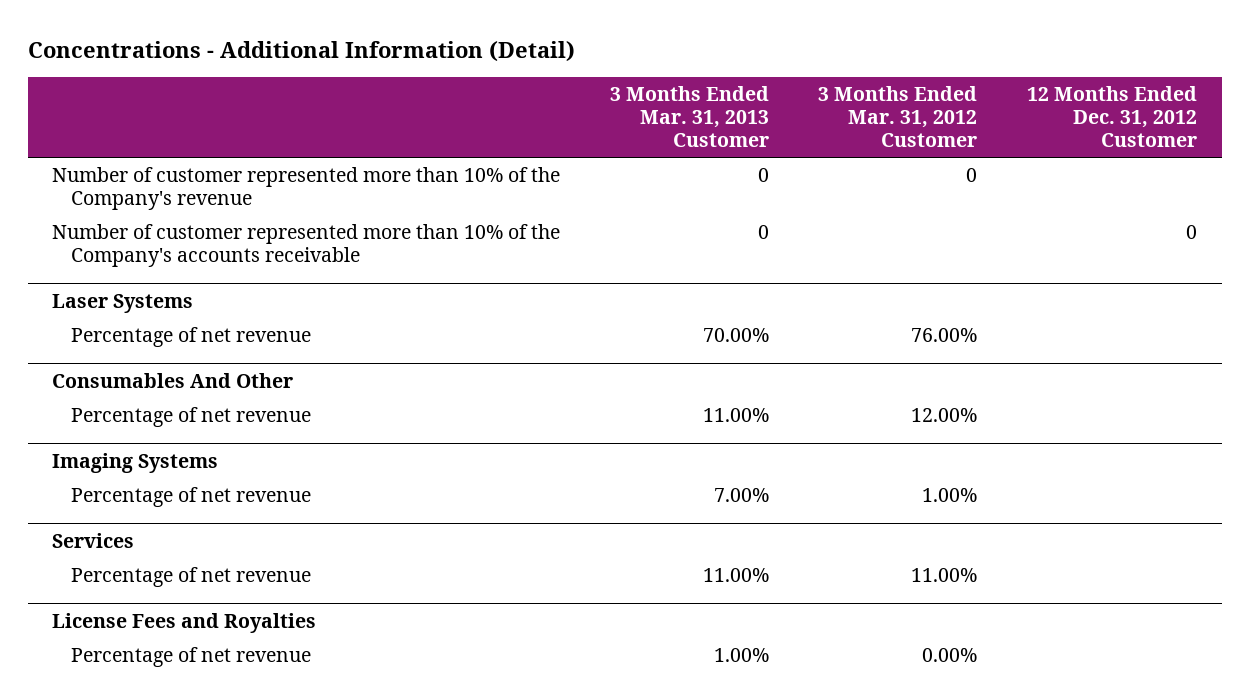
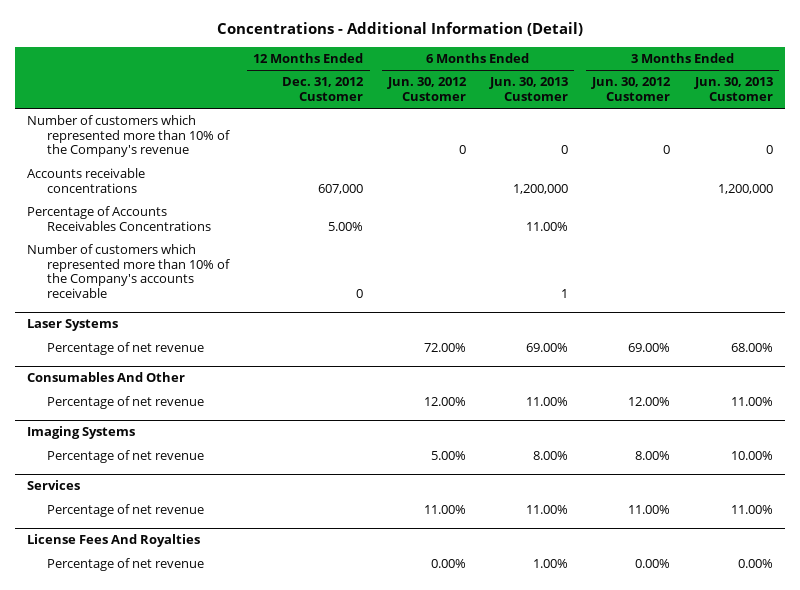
- | 3 Months Ended Mar. 31, 2013 Customer | 3 Months Ended Mar. 31, 2012 Customer | 12 Months Ended Dec. 31, 2012 Customer
+ | 12 Months Ended Dec. 31, 2012 Customer | 6 Months Ended Jun. 30, 2012 Customer | 6 Months Ended Jun. 30, 2013 Customer | 3 Months Ended Jun. 30, 2012 Customer | 3 Months Ended Jun. 30, 2013 Customer
- Number of customer represented more than 10% of the Company's revenue | 0 | 0 |
- Number of customer represented more than 10% of the Company's accounts receivable | 0 | | 0
+ Number of customers which represented more than 10% of the Company's revenue | | 0 | 0 | 0 | 0
+ Accounts receivable concentrations | 607,000 | | 1,200,000 | | 1,200,000
+ Percentage of Accounts Receivables Concentrations | 5.00% | | 11.00% | |
+ Number of customers which represented more than 10% of the Company's accounts receivable | 0 | | 1 | |
- License Fees and Royalties
+ License Fees And Royalties

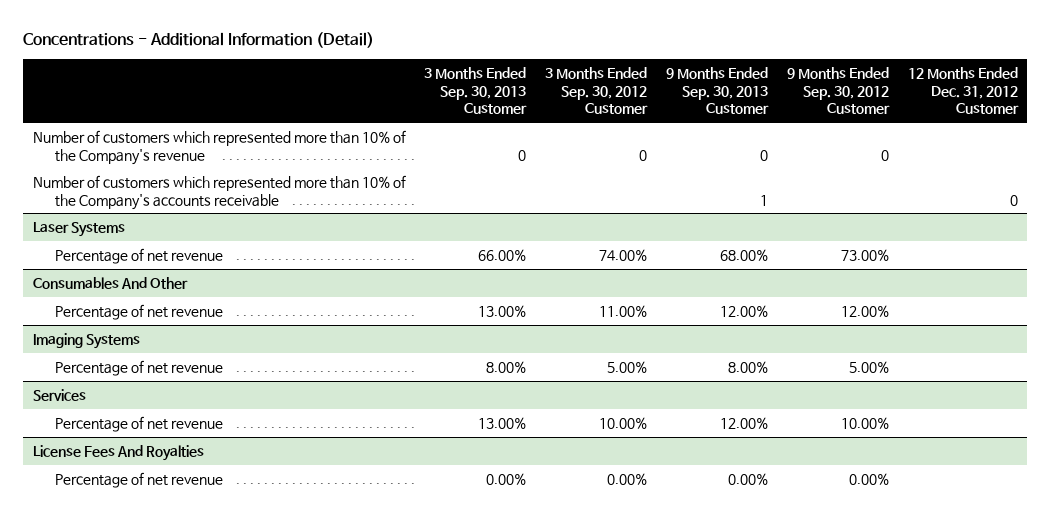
- | 12 Months Ended Dec. 31, 2012 Customer | 6 Months Ended Jun. 30, 2012 Customer | 6 Months Ended Jun. 30, 2013 Customer | 3 Months Ended Jun. 30, 2012 Customer | 3 Months Ended Jun. 30, 2013 Customer
+ | 3 Months Ended Sep. 30, 2013 Customer | 3 Months Ended Sep. 30, 2012 Customer | 9 Months Ended Sep. 30, 2013 Customer | 9 Months Ended Sep. 30, 2012 Customer | 12 Months Ended Dec. 31, 2012 Customer
- Accounts receivable concentrations | 607,000 | | 1,200,000 | | 1,200,000
- Percentage of Accounts Receivables Concentrations | 5.00% | | 11.00% | |

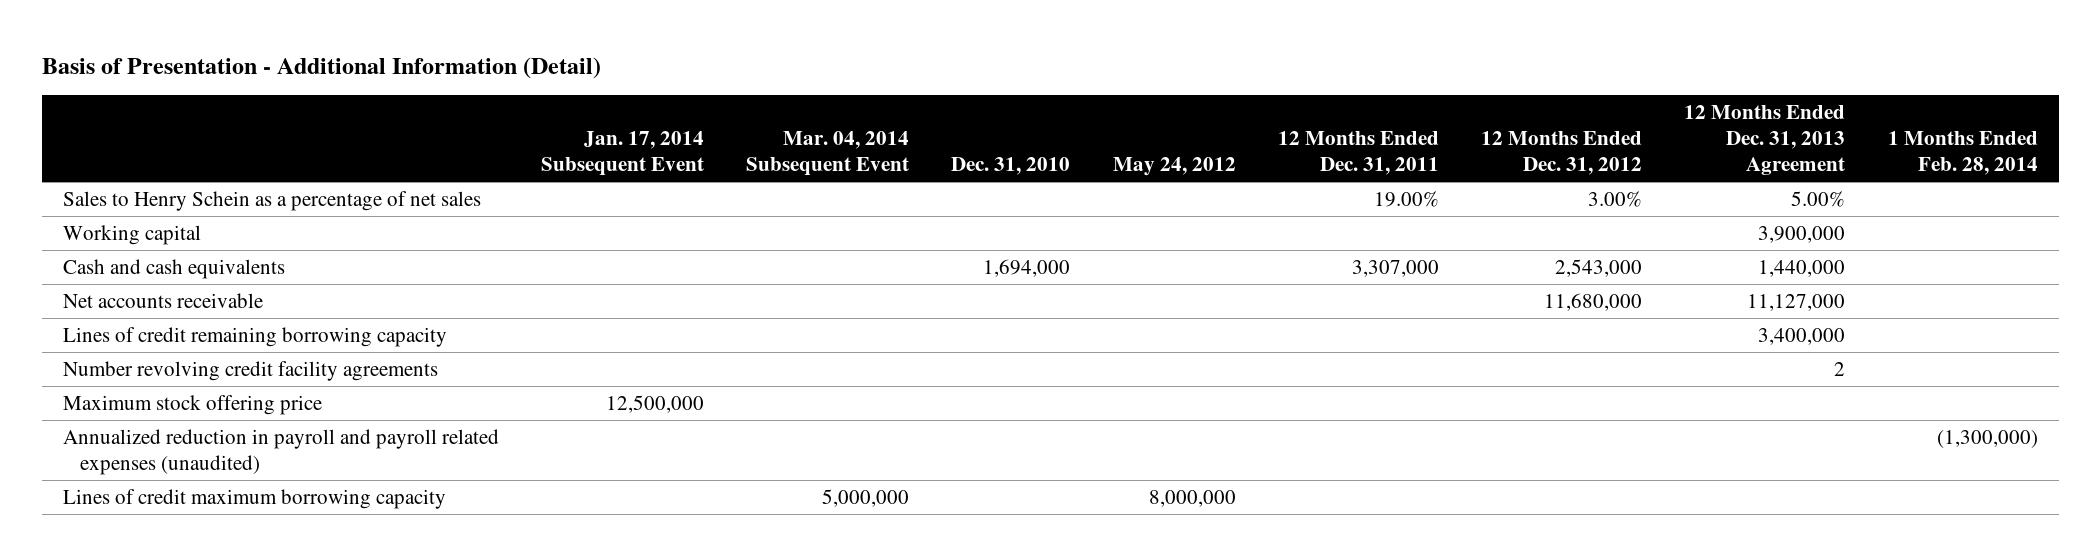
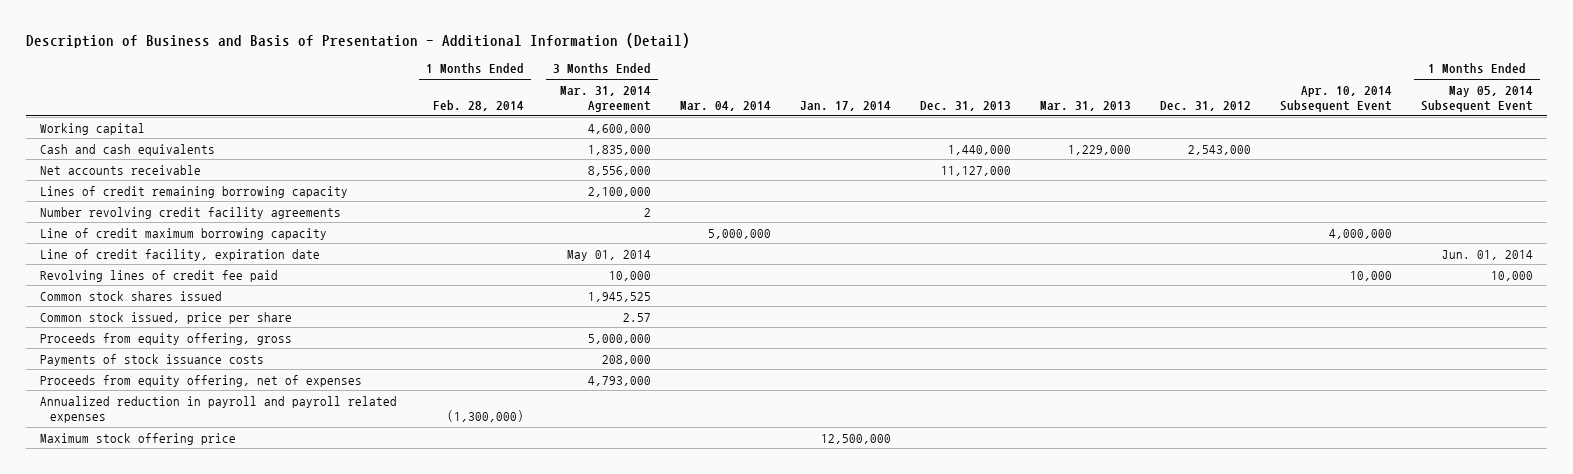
- Basis of Presentation - Additional Information (Detail)
+ Description of Business and Basis of Presentation - Additional Information (Detail)
- | Jan. 17, 2014 Subsequent Event | Mar. 04, 2014 Subsequent Event | Dec. 31, 2010 | May 24, 2012 | 12 Months Ended Dec. 31, 2011 | 12 Months Ended Dec. 31, 2012 | 12 Months Ended Dec. 31, 2013 Agreement | 1 Months Ended Feb. 28, 2014
+ | 1 Months Ended Feb. 28, 2014 | 3 Months Ended Mar. 31, 2014 Agreement | Mar. 04, 2014 | Jan. 17, 2014 | Dec. 31, 2013 | Mar. 31, 2013 | Dec. 31, 2012 | Apr. 10, 2014 Subsequent Event | 1 Months Ended May 05, 2014 Subsequent Event
- Sales to Henry Schein as a percentage of net sales | | | | | 19.00% | 3.00% | 5.00% |
+ Line of credit maximum borrowing capacity | | | 5,000,000 | | | | | 4,000,000 |
+ Line of credit facility, expiration date | | May 01, 2014 | | | | | | | Jun. 01, 2014
+ Revolving lines of credit fee paid | | 10,000 | | | | | | 10,000 | 10,000
+ Common stock shares issued | | 1,945,525 | | | | | | |
+ Common stock issued, price per share | | 2.57 | | | | | | |
+ Proceeds from equity offering, gross | | 5,000,000 | | | | | | |
+ Payments of stock issuance costs | | 208,000 | | | | | | |
+ Proceeds from equity offering, net of expenses | | 4,793,000 | | | | | | |
+ Annualized reduction in payroll and payroll related expenses | (1,300,000) | | | | | | | |
- Annualized reduction in payroll and payroll related expenses (unaudited) | | | | | | | | (1,300,000)
- Lines of credit maximum borrowing capacity | | 5,000,000 | | 8,000,000 | | | |

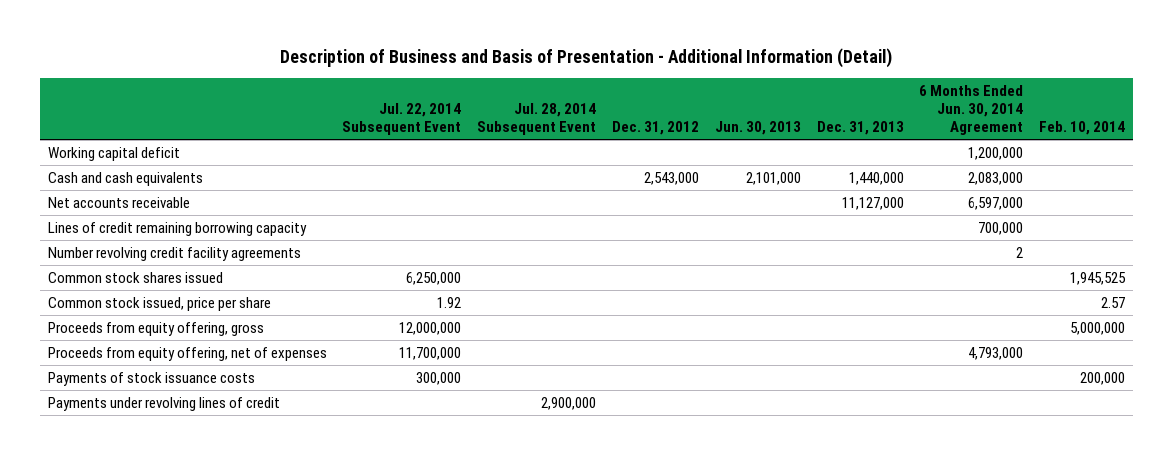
- | 1 Months Ended Feb. 28, 2014 | 3 Months Ended Mar. 31, 2014 Agreement | Mar. 04, 2014 | Jan. 17, 2014 | Dec. 31, 2013 | Mar. 31, 2013 | Dec. 31, 2012 | Apr. 10, 2014 Subsequent Event | 1 Months Ended May 05, 2014 Subsequent Event
+ | Jul. 22, 2014 Subsequent Event | Jul. 28, 2014 Subsequent Event | Dec. 31, 2012 | Jun. 30, 2013 | Dec. 31, 2013 | 6 Months Ended Jun. 30, 2014 Agreement | Feb. 10, 2014
- Working capital | | 4,600,000 | | | | | | |
+ Working capital deficit | | | | | | 1,200,000 |
- Line of credit maximum borrowing capacity | | | 5,000,000 | | | | | 4,000,000 |
- Line of credit facility, expiration date | | May 01, 2014 | | | | | | | Jun. 01, 2014
- Revolving lines of credit fee paid | | 10,000 | | | | | | 10,000 | 10,000
- Annualized reduction in payroll and payroll related expenses | (1,300,000) | | | | | | | |
- Maximum stock offering price | | | | 12,500,000 | | | | |
moved down: Payments of stock issuance costs | 300,000 | | | | | | 200,000
+ Payments under revolving lines of credit | | 2,900,000 | | | | |

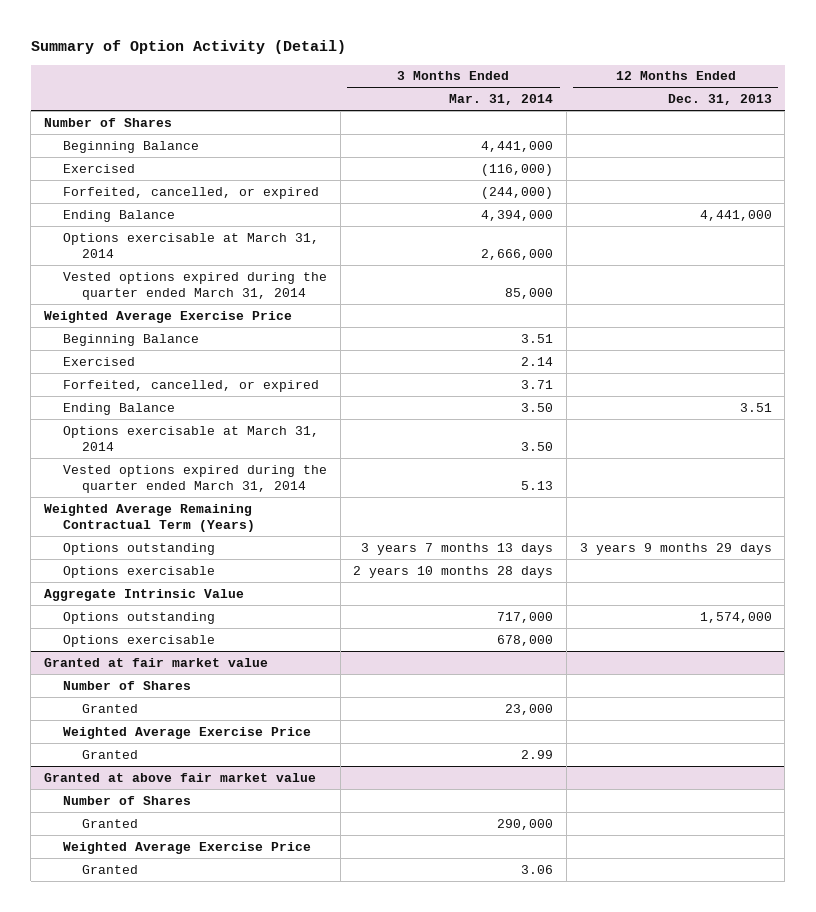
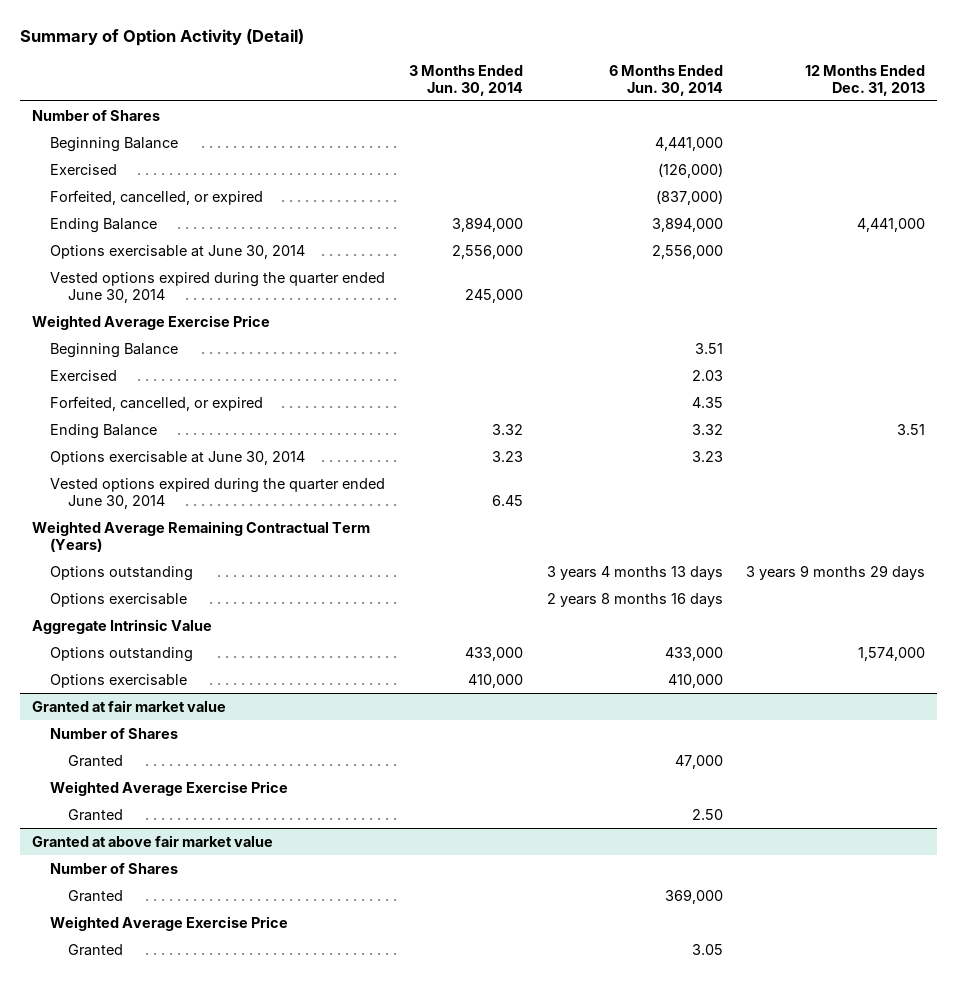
- | 3 Months Ended Mar. 31, 2014 | 12 Months Ended Dec. 31, 2013
+ | 3 Months Ended Jun. 30, 2014 | 6 Months Ended Jun. 30, 2014 | 12 Months Ended Dec. 31, 2013
- Options exercisable at March 31, 2014 | 2,666,000 |
- Vested options expired during the quarter ended March 31, 2014 | 85,000 |
+ Options exercisable at June 30, 2014 | 2,556,000 | 2,556,000 |
+ Vested options expired during the quarter ended June 30, 2014 | 245,000 | |
- Options exercisable at March 31, 2014 | 3.50 |
- Vested options expired during the quarter ended March 31, 2014 | 5.13 |
+ Options exercisable at June 30, 2014 | 3.23 | 3.23 |
+ Vested options expired during the quarter ended June 30, 2014 | 6.45 | |

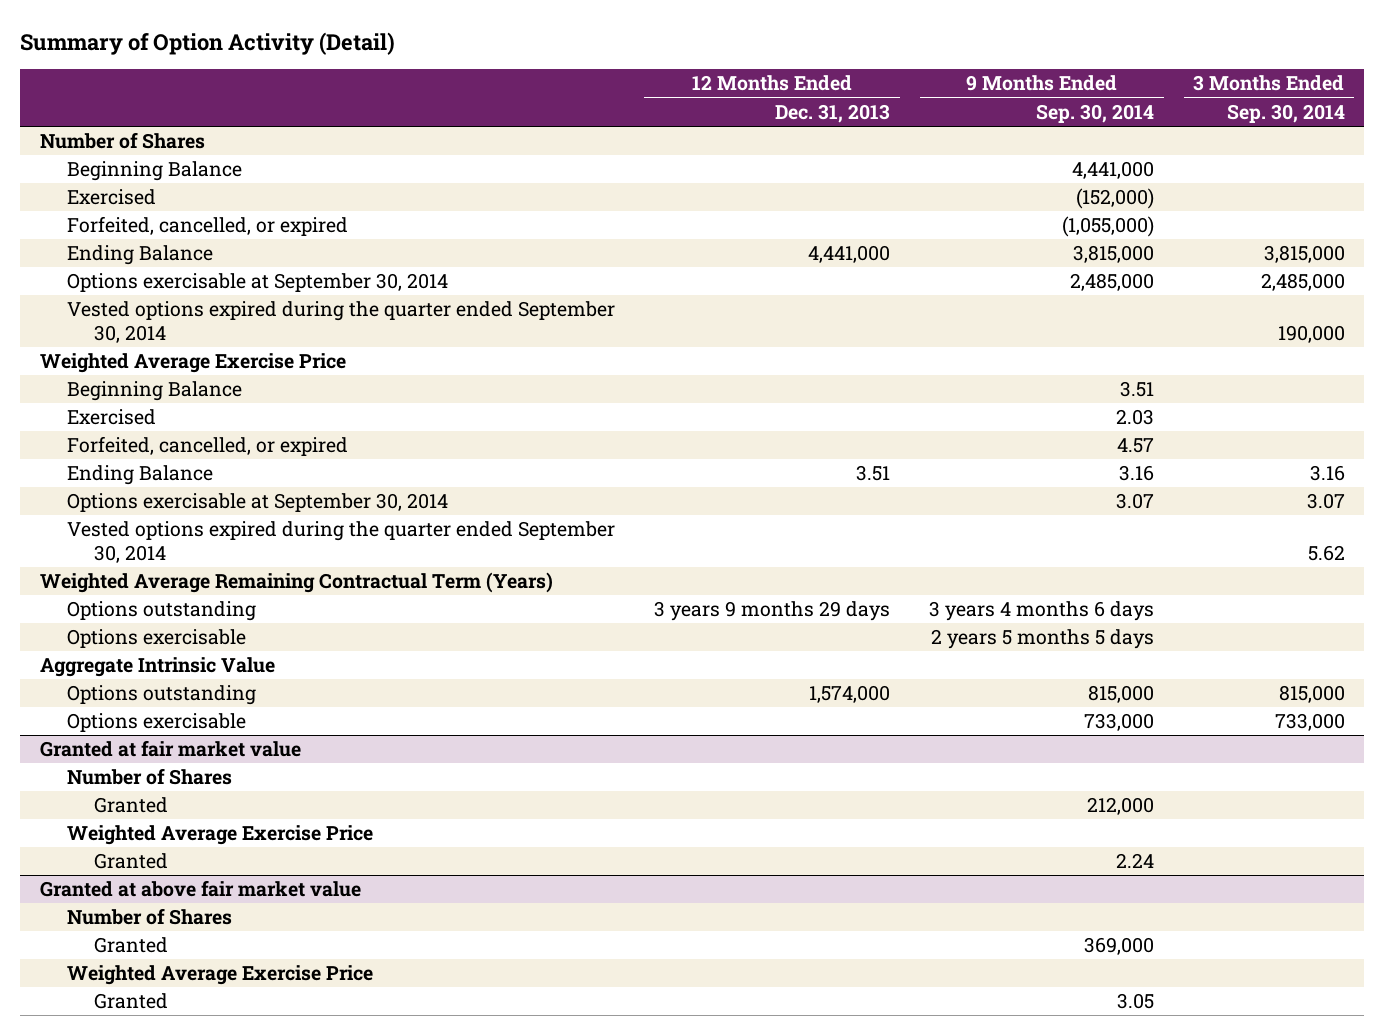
- | 3 Months Ended Jun. 30, 2014 | 6 Months Ended Jun. 30, 2014 | 12 Months Ended Dec. 31, 2013
+ | 12 Months Ended Dec. 31, 2013 | 9 Months Ended Sep. 30, 2014 | 3 Months Ended Sep. 30, 2014
- Options exercisable at June 30, 2014 | 2,556,000 | 2,556,000 |
- Vested options expired during the quarter ended June 30, 2014 | 245,000 | |
+ Options exercisable at September 30, 2014 | | 2,485,000 | 2,485,000
+ Vested options expired during the quarter ended September 30, 2014 | | | 190,000
- Options exercisable at June 30, 2014 | 3.23 | 3.23 |
- Vested options expired during the quarter ended June 30, 2014 | 6.45 | |
+ Options exercisable at September 30, 2014 | | 3.07 | 3.07
+ Vested options expired during the quarter ended September 30, 2014 | | | 5.62

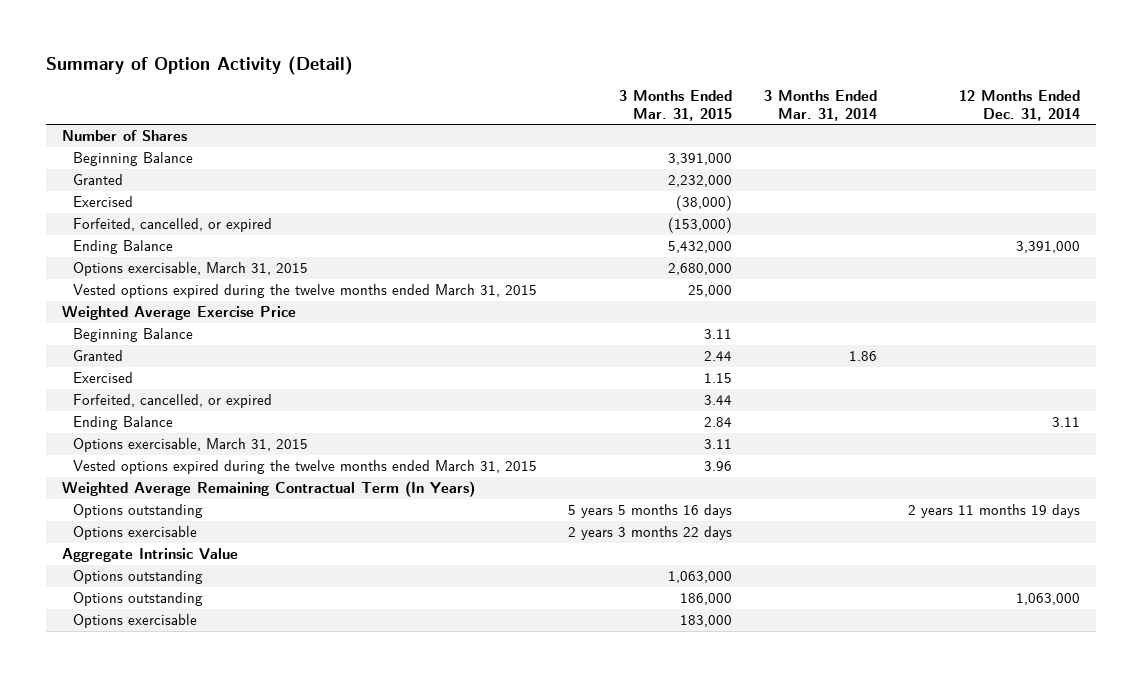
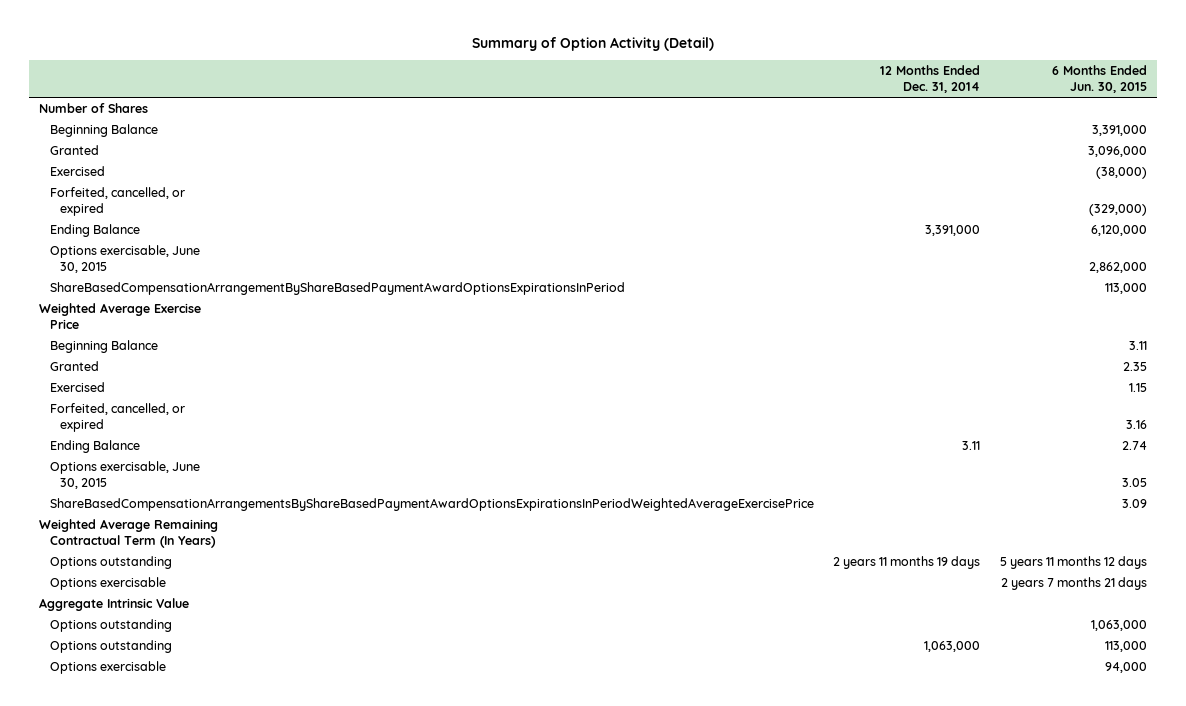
- | 3 Months Ended Mar. 31, 2015 | 3 Months Ended Mar. 31, 2014 | 12 Months Ended Dec. 31, 2014
+ | 12 Months Ended Dec. 31, 2014 | 6 Months Ended Jun. 30, 2015
- Options exercisable, March 31, 2015 | 2,680,000 | |
- Vested options expired during the twelve months ended March 31, 2015 | 25,000 | |
+ Options exercisable, June 30, 2015 | | 2,862,000
+ ShareBasedCompensationArrangementByShareBasedPaymentAwardOptionsExpirationsInPeriod | | 113,000
- Options exercisable, March 31, 2015 | 3.11 | |
- Vested options expired during the twelve months ended March 31, 2015 | 3.96 | |
+ Options exercisable, June 30, 2015 | | 3.05
+ ShareBasedCompensationArrangementsByShareBasedPaymentAwardOptionsExpirationsInPeriodWeightedAverageExercisePrice | | 3.09

